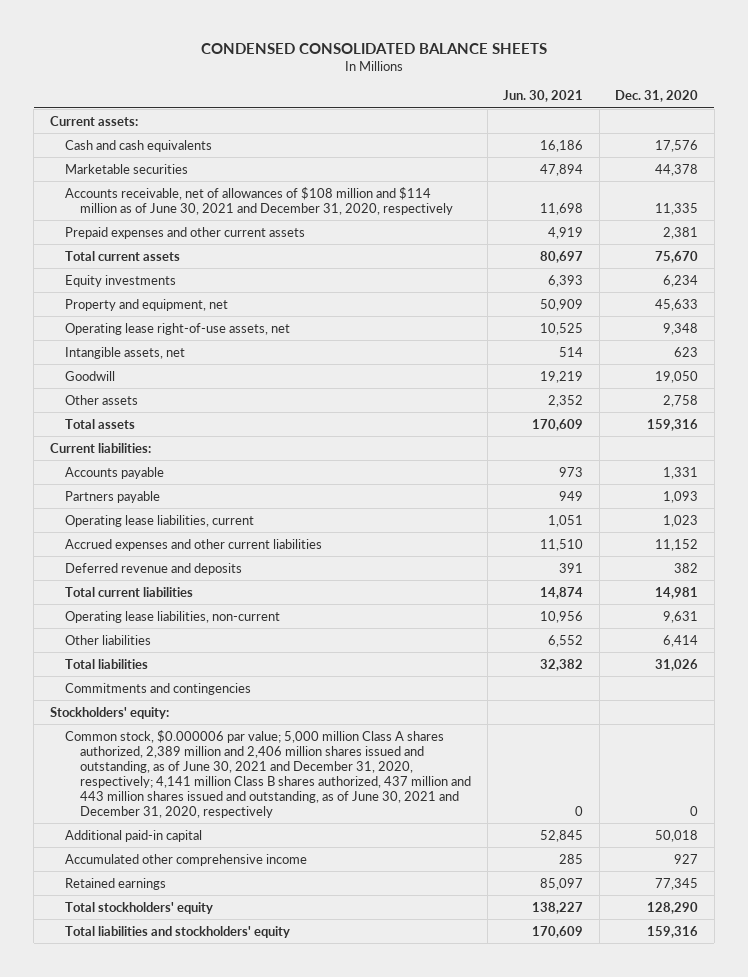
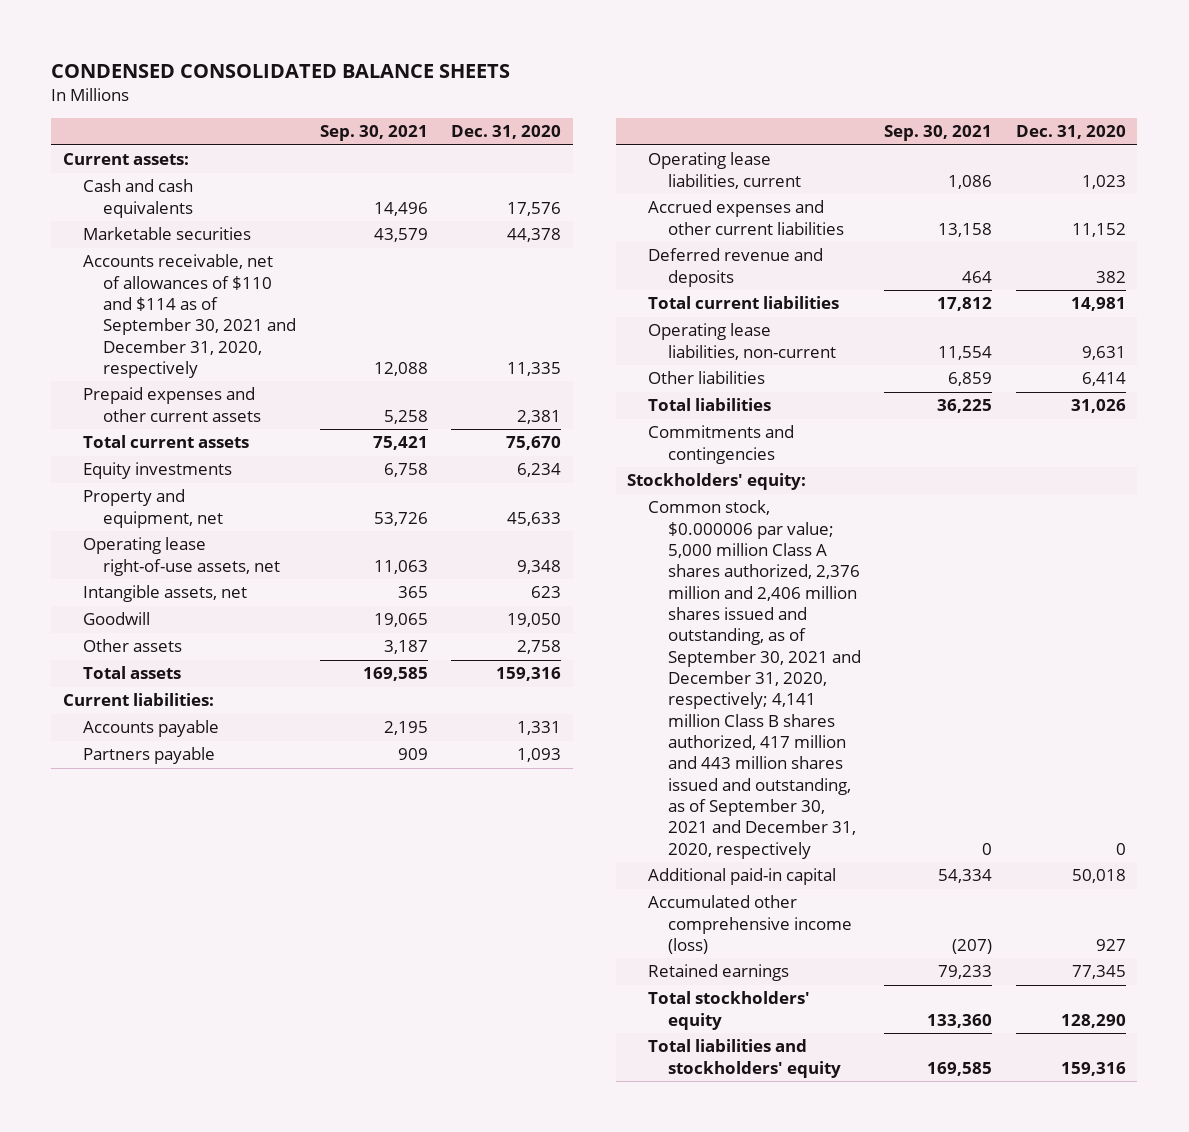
- | Jun. 30, 2021 | Dec. 31, 2020
+ | Sep. 30, 2021 | Dec. 31, 2020
- Accounts receivable, net of allowances of $108 million and $114 million as of June 30, 2021 and December 31, 2020, respectively | 11,698 | 11,335
+ Accounts receivable, net of allowances of $110 and $114 as of September 30, 2021 and December 31, 2020, respectively | 12,088 | 11,335
- Common stock, $0.000006 par value; 5,000 million Class A shares authorized, 2,389 million and 2,406 million shares issued and outstanding, as of June 30, 2021 and December 31, 2020, respectively; 4,141 million Class B shares authorized, 437 million and 443 million shares issued and outstanding, as of June 30, 2021 and December 31, 2020, respectively | 0 | 0
+ Common stock, $0.000006 par value; 5,000 million Class A shares authorized, 2,376 million and 2,406 million shares issued and outstanding, as of September 30, 2021 and December 31, 2020, respectively; 4,141 million Class B shares authorized, 417 million and 443 million shares issued and outstanding, as of September 30, 2021 and December 31, 2020, respectively | 0 | 0
- Accumulated other comprehensive income | 285 | 927
+ Accumulated other comprehensive income (loss) | (207) | 927

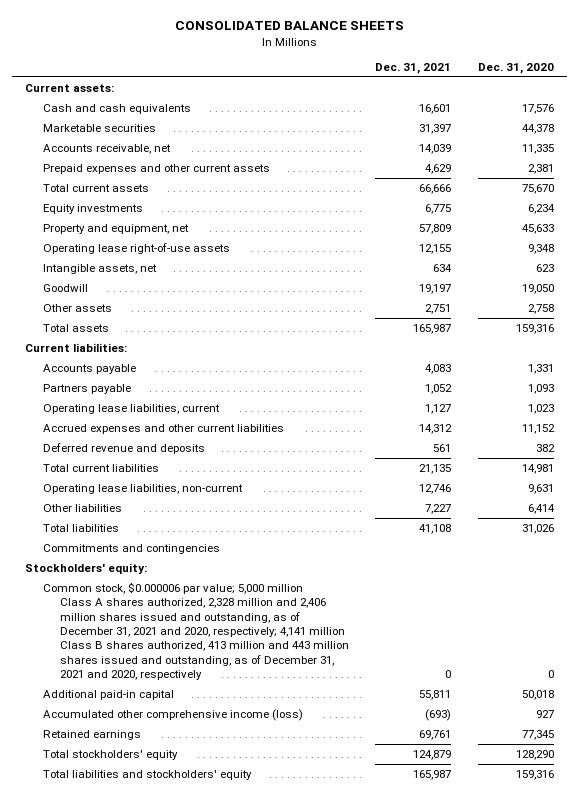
- CONDENSED CONSOLIDATED BALANCE SHEETS
+ CONSOLIDATED BALANCE SHEETS
- | Sep. 30, 2021 | Dec. 31, 2020
+ | Dec. 31, 2021 | Dec. 31, 2020
- Accounts receivable, net of allowances of $110 and $114 as of September 30, 2021 and December 31, 2020, respectively | 12,088 | 11,335
+ Accounts receivable, net | 14,039 | 11,335
- Operating lease right-of-use assets, net | 11,063 | 9,348
+ Operating lease right-of-use assets | 12,155 | 9,348
- Common stock, $0.000006 par value; 5,000 million Class A shares authorized, 2,376 million and 2,406 million shares issued and outstanding, as of September 30, 2021 and December 31, 2020, respectively; 4,141 million Class B shares authorized, 417 million and 443 million shares issued and outstanding, as of September 30, 2021 and December 31, 2020, respectively | 0 | 0
+ Common stock, $0.000006 par value; 5,000 million Class A shares authorized, 2,328 million and 2,406 million shares issued and outstanding, as of December 31, 2021 and 2020, respectively; 4,141 million Class B shares authorized, 413 million and 443 million shares issued and outstanding, as of December 31, 2021 and 2020, respectively | 0 | 0

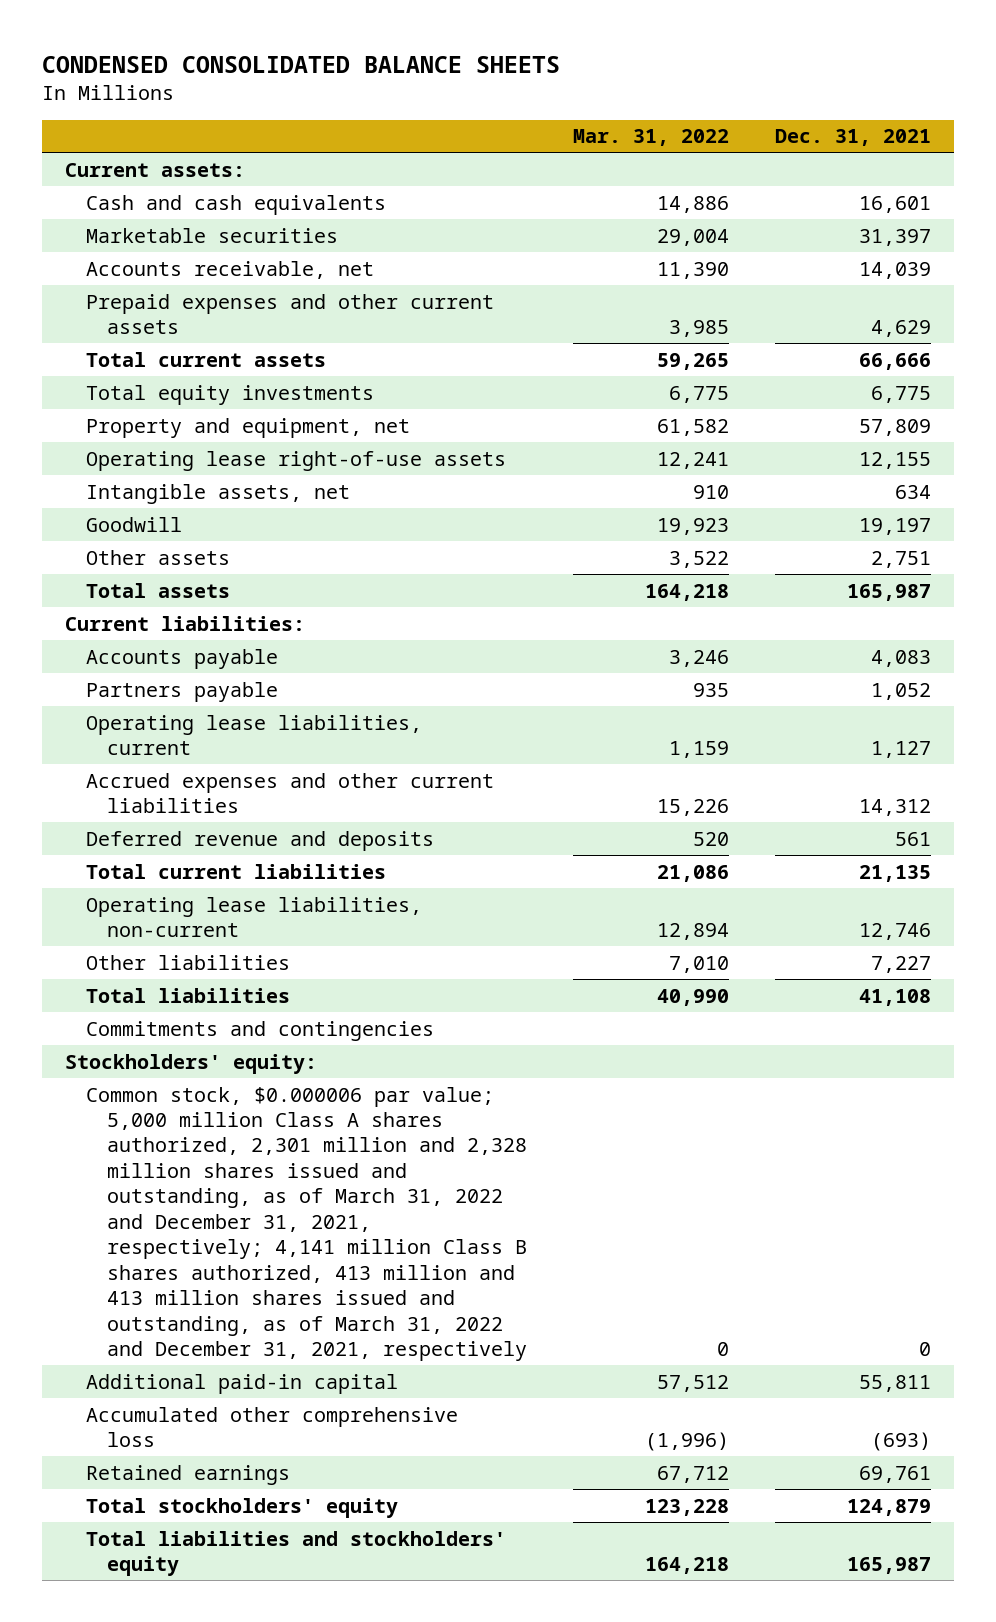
- CONSOLIDATED BALANCE SHEETS
+ CONDENSED CONSOLIDATED BALANCE SHEETS
- | Dec. 31, 2021 | Dec. 31, 2020
+ | Mar. 31, 2022 | Dec. 31, 2021
- Equity investments | 6,775 | 6,234
+ Total equity investments | 6,775 | 6,775
- Common stock, $0.000006 par value; 5,000 million Class A shares authorized, 2,328 million and 2,406 million shares issued and outstanding, as of December 31, 2021 and 2020, respectively; 4,141 million Class B shares authorized, 413 million and 443 million shares issued and outstanding, as of December 31, 2021 and 2020, respectively | 0 | 0
+ Common stock, $0.000006 par value; 5,000 million Class A shares authorized, 2,301 million and 2,328 million shares issued and outstanding, as of March 31, 2022 and December 31, 2021, respectively; 4,141 million Class B shares authorized, 413 million and 413 million shares issued and outstanding, as of March 31, 2022 and December 31, 2021, respectively | 0 | 0
- Accumulated other comprehensive income (loss) | (693) | 927
+ Accumulated other comprehensive loss | (1,996) | (693)

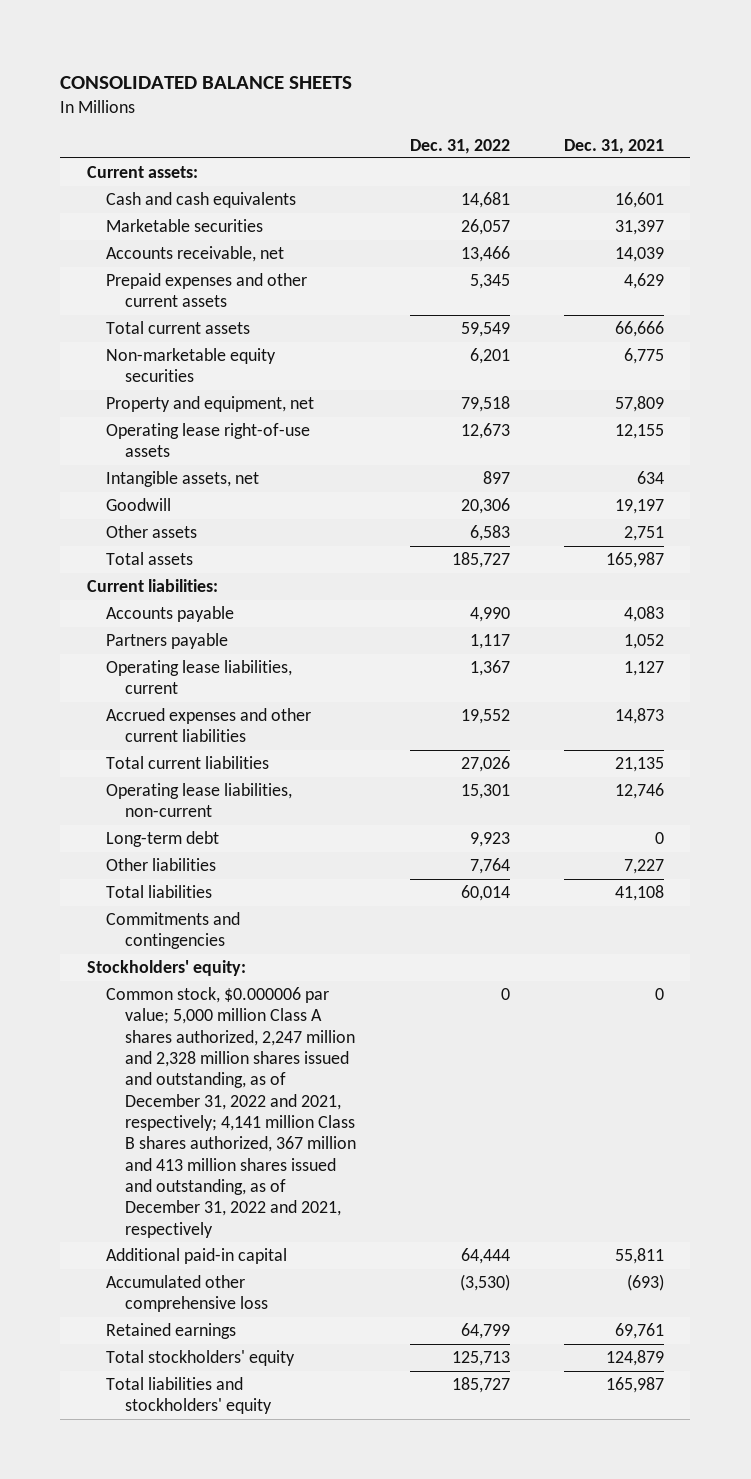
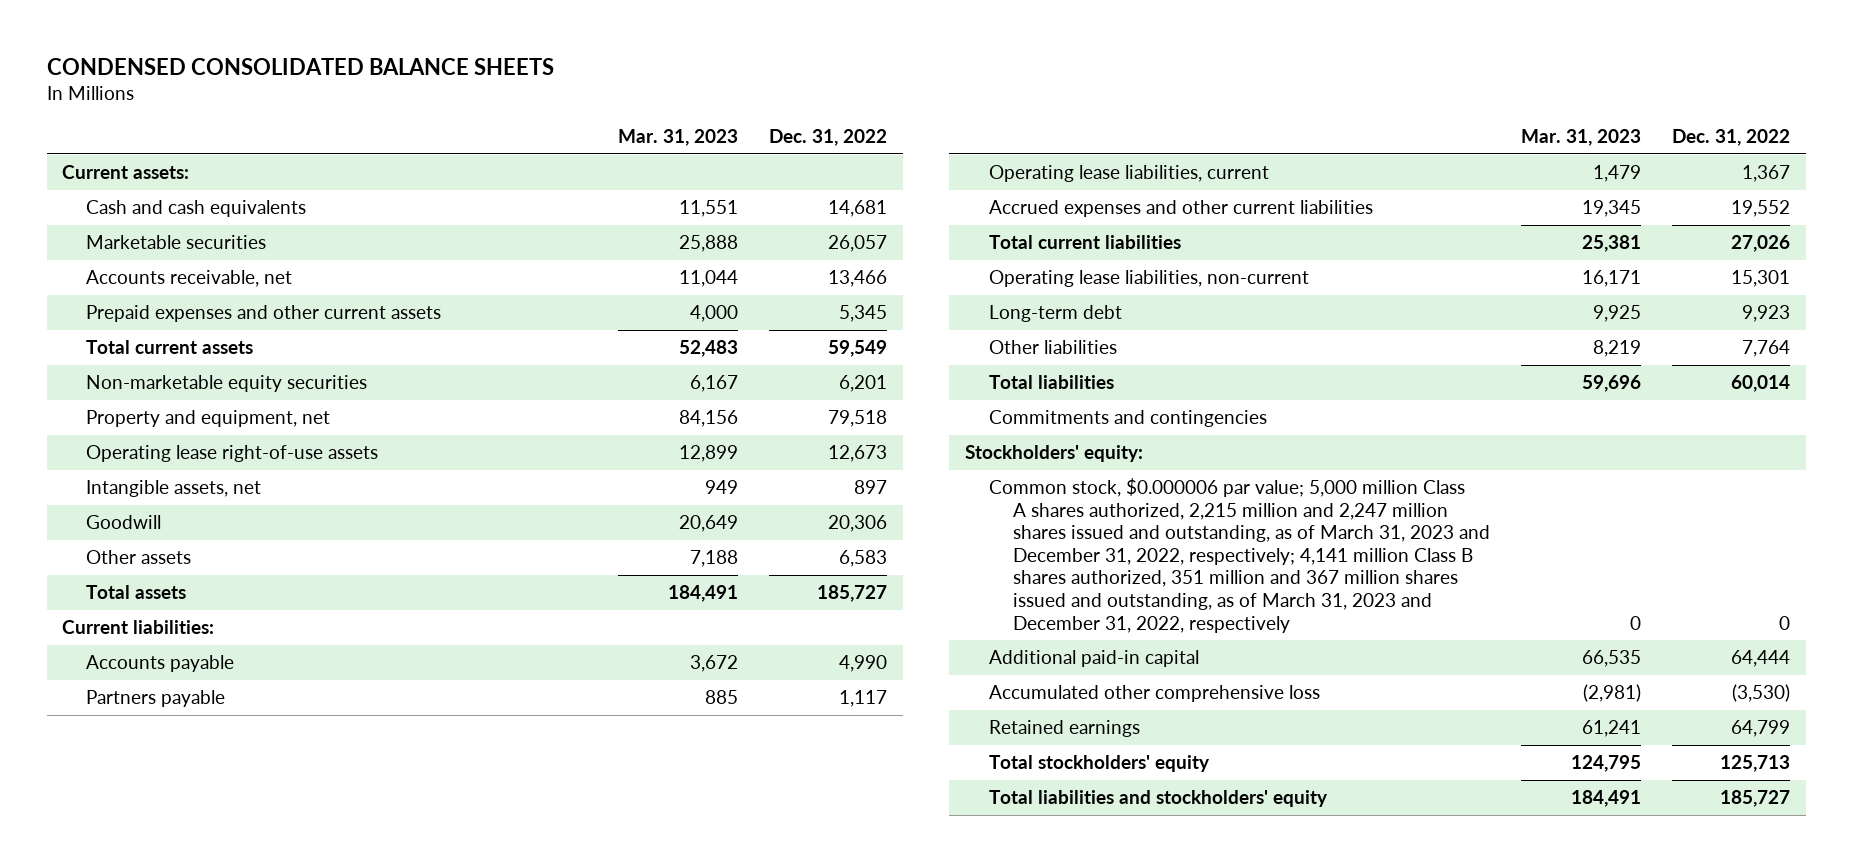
- CONSOLIDATED BALANCE SHEETS
+ CONDENSED CONSOLIDATED BALANCE SHEETS
- | Dec. 31, 2022 | Dec. 31, 2021
+ | Mar. 31, 2023 | Dec. 31, 2022
- Common stock, $0.000006 par value; 5,000 million Class A shares authorized, 2,247 million and 2,328 million shares issued and outstanding, as of December 31, 2022 and 2021, respectively; 4,141 million Class B shares authorized, 367 million and 413 million shares issued and outstanding, as of December 31, 2022 and 2021, respectively | 0 | 0
+ Common stock, $0.000006 par value; 5,000 million Class A shares authorized, 2,215 million and 2,247 million shares issued and outstanding, as of March 31, 2023 and December 31, 2022, respectively; 4,141 million Class B shares authorized, 351 million and 367 million shares issued and outstanding, as of March 31, 2023 and December 31, 2022, respectively | 0 | 0

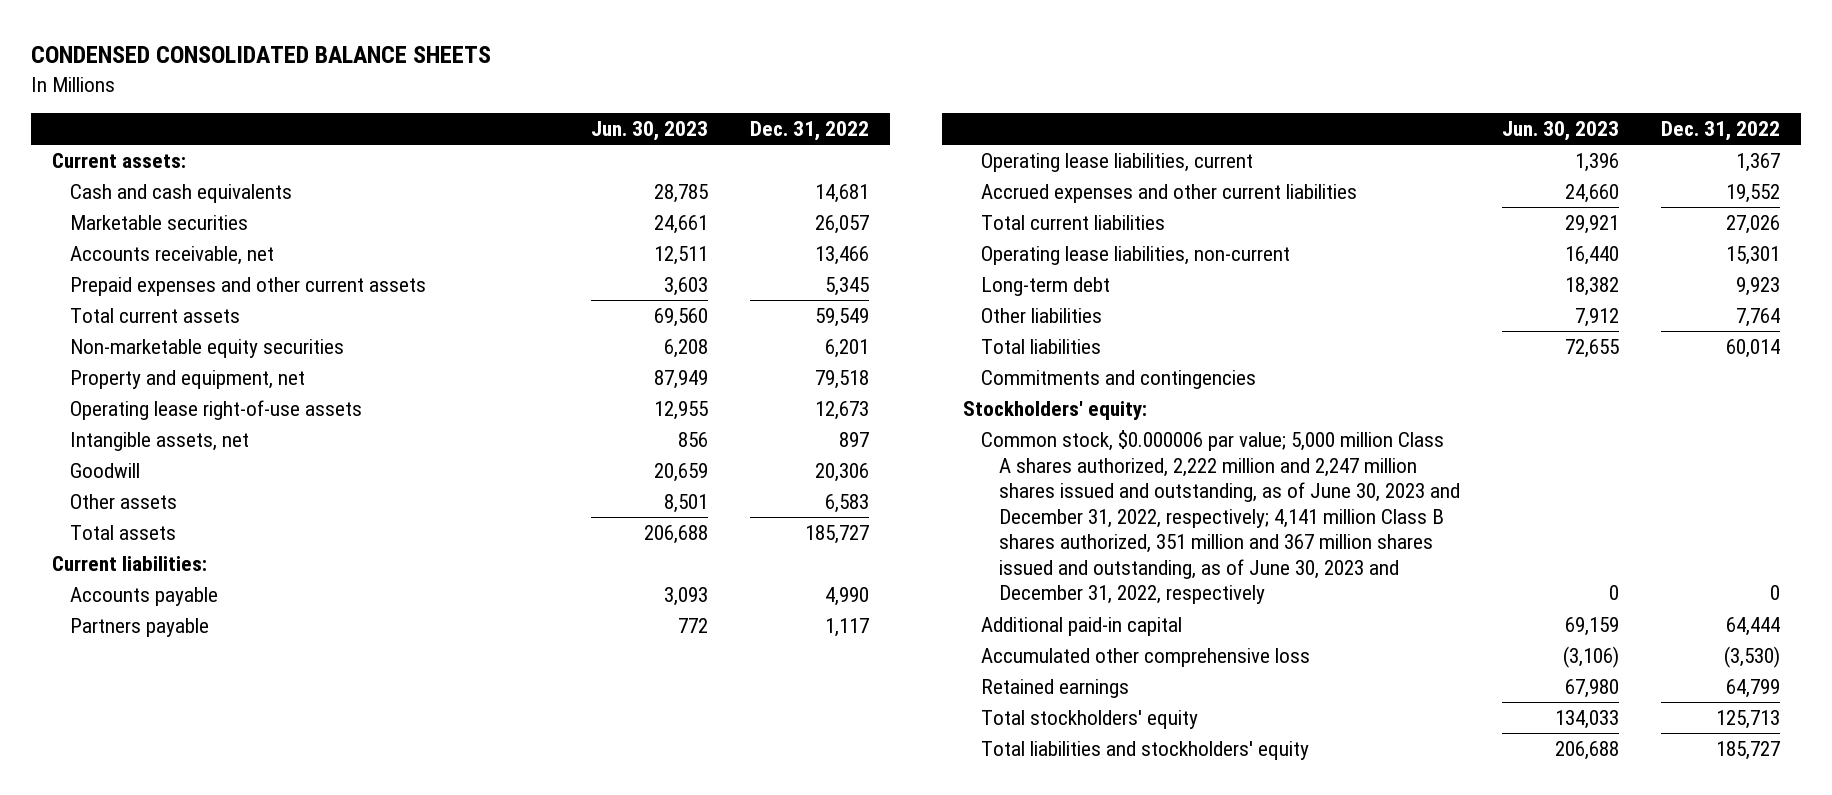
- | Mar. 31, 2023 | Dec. 31, 2022
+ | Jun. 30, 2023 | Dec. 31, 2022
- Common stock, $0.000006 par value; 5,000 million Class A shares authorized, 2,215 million and 2,247 million shares issued and outstanding, as of March 31, 2023 and December 31, 2022, respectively; 4,141 million Class B shares authorized, 351 million and 367 million shares issued and outstanding, as of March 31, 2023 and December 31, 2022, respectively | 0 | 0
+ Common stock, $0.000006 par value; 5,000 million Class A shares authorized, 2,222 million and 2,247 million shares issued and outstanding, as of June 30, 2023 and December 31, 2022, respectively; 4,141 million Class B shares authorized, 351 million and 367 million shares issued and outstanding, as of June 30, 2023 and December 31, 2022, respectively | 0 | 0

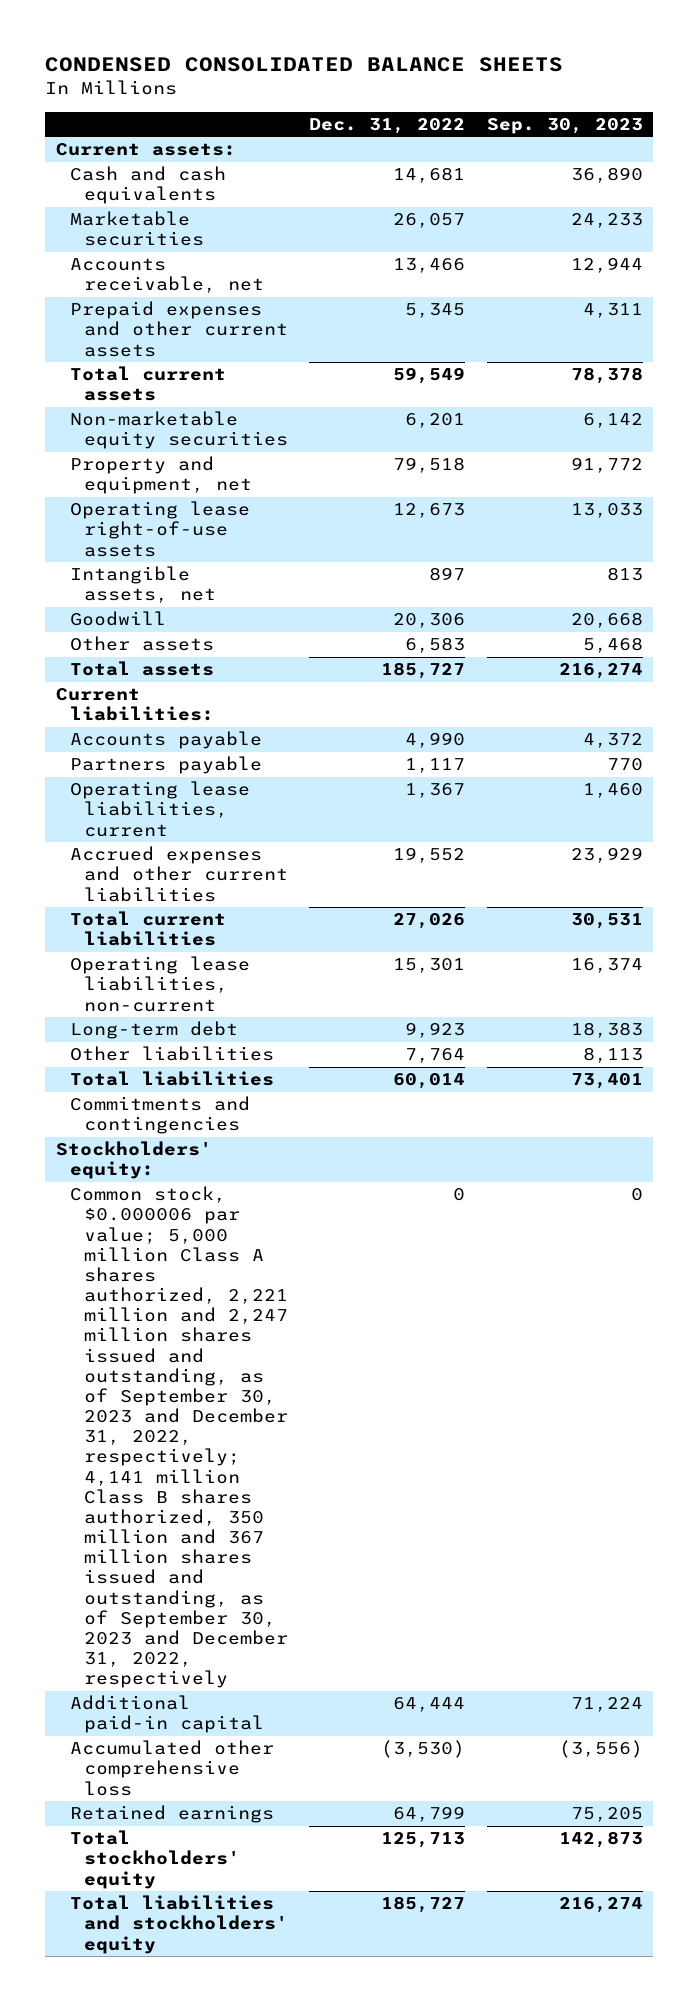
- | Jun. 30, 2023 | Dec. 31, 2022
+ | Dec. 31, 2022 | Sep. 30, 2023
- Common stock, $0.000006 par value; 5,000 million Class A shares authorized, 2,222 million and 2,247 million shares issued and outstanding, as of June 30, 2023 and December 31, 2022, respectively; 4,141 million Class B shares authorized, 351 million and 367 million shares issued and outstanding, as of June 30, 2023 and December 31, 2022, respectively | 0 | 0
+ Common stock, $0.000006 par value; 5,000 million Class A shares authorized, 2,221 million and 2,247 million shares issued and outstanding, as of September 30, 2023 and December 31, 2022, respectively; 4,141 million Class B shares authorized, 350 million and 367 million shares issued and outstanding, as of September 30, 2023 and December 31, 2022, respectively | 0 | 0

